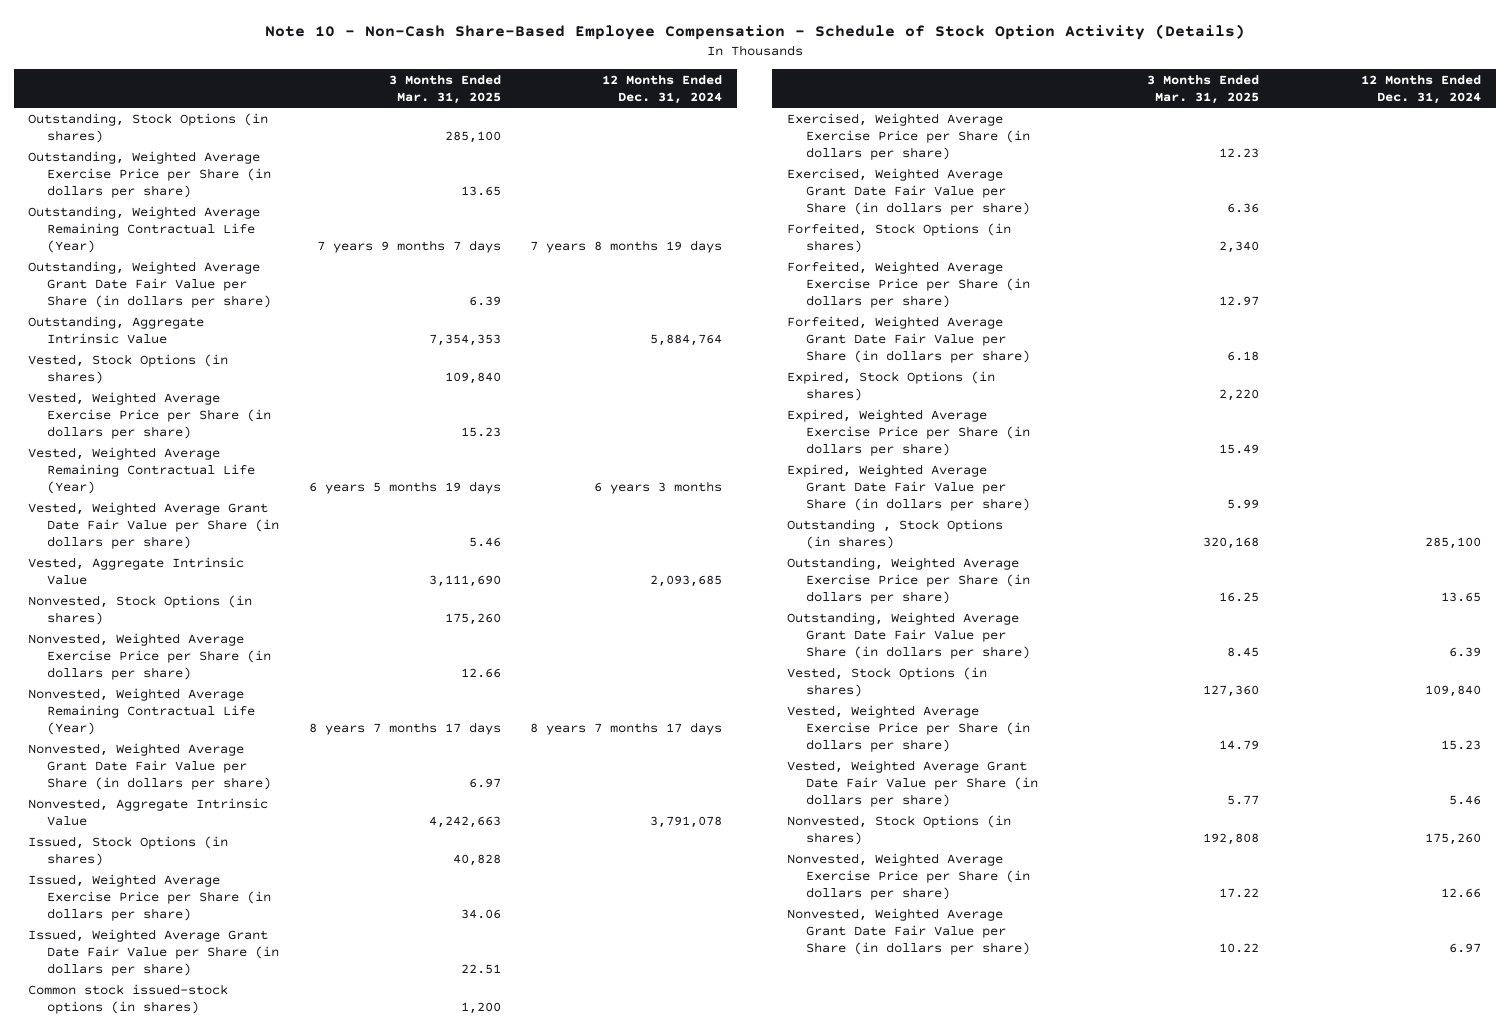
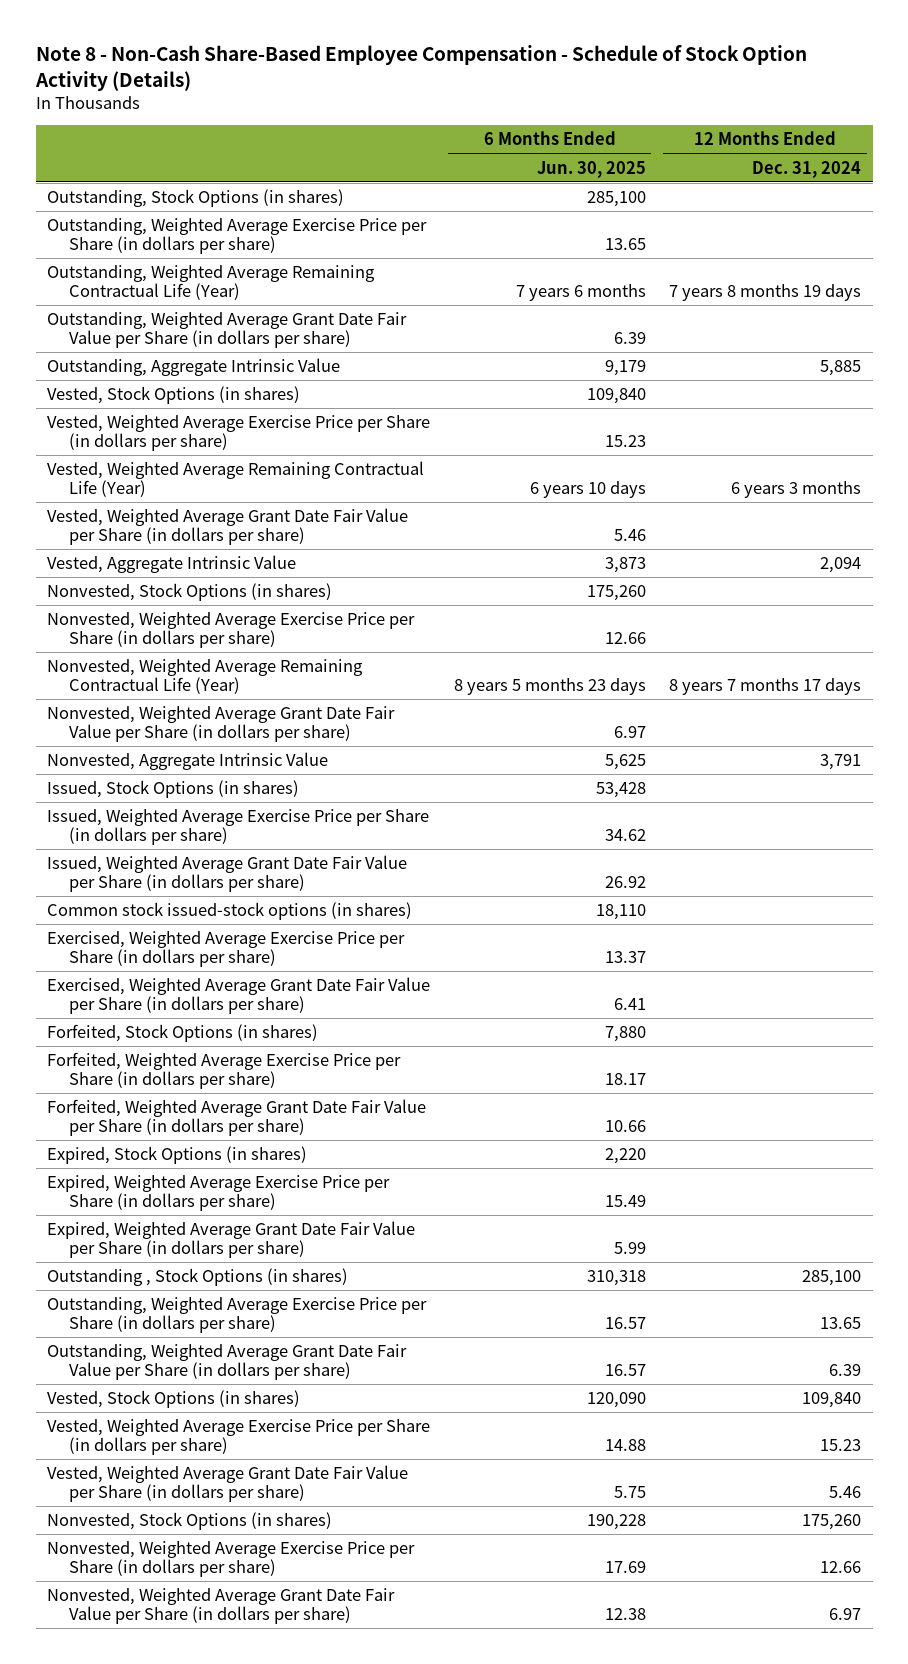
- Note 10 - Non-Cash Share-Based Employee Compensation - Schedule of Stock Option Activity (Details)
+ Note 8 - Non-Cash Share-Based Employee Compensation - Schedule of Stock Option Activity (Details)
- | 3 Months Ended Mar. 31, 2025 | 12 Months Ended Dec. 31, 2024
+ | 6 Months Ended Jun. 30, 2025 | 12 Months Ended Dec. 31, 2024
- Outstanding, Aggregate Intrinsic Value | 7,354,353 | 5,884,764
+ Outstanding, Aggregate Intrinsic Value | 9,179 | 5,885
- Vested, Aggregate Intrinsic Value | 3,111,690 | 2,093,685
+ Vested, Aggregate Intrinsic Value | 3,873 | 2,094
- Nonvested, Aggregate Intrinsic Value | 4,242,663 | 3,791,078
+ Nonvested, Aggregate Intrinsic Value | 5,625 | 3,791

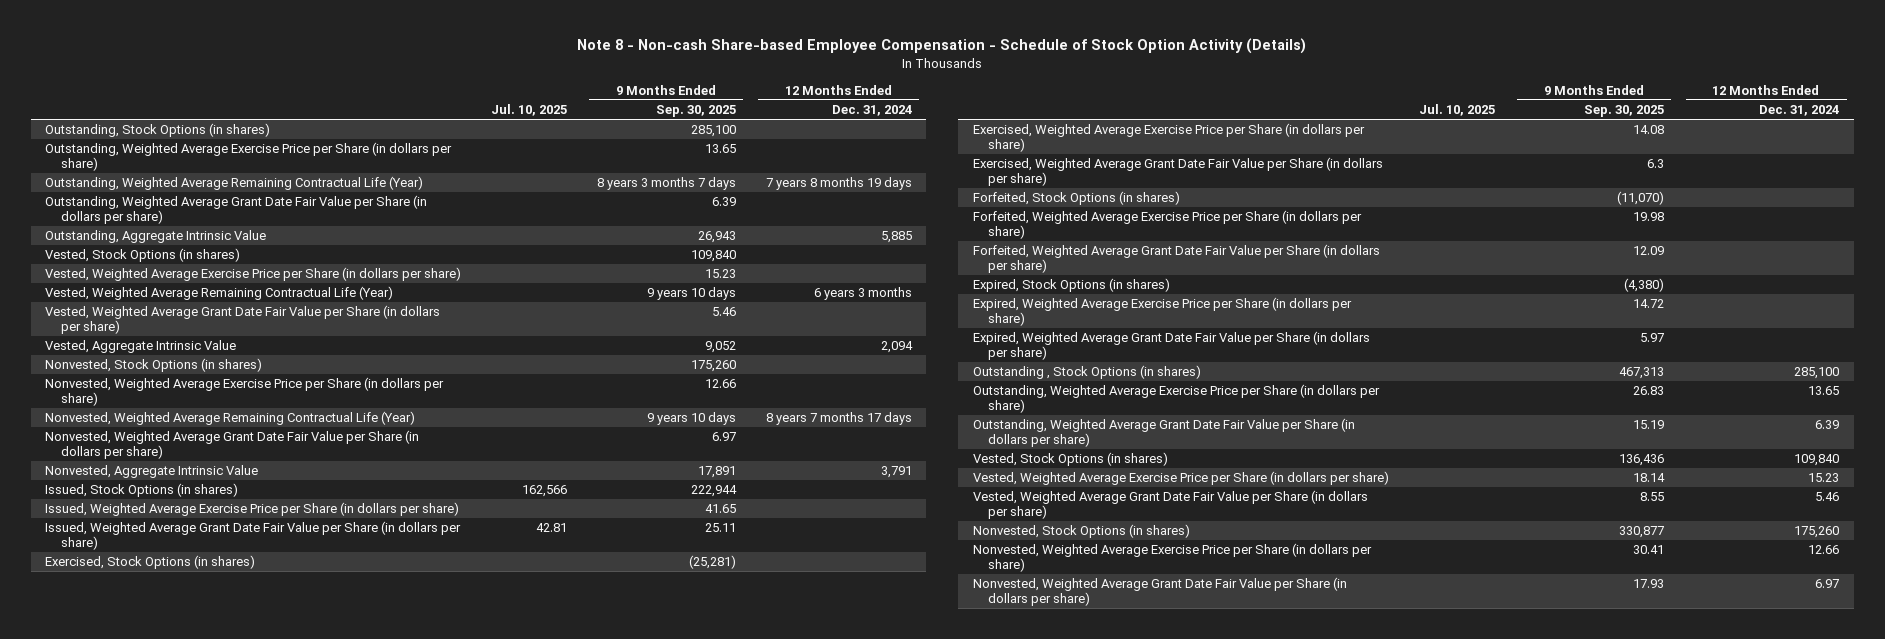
- Note 8 - Non-Cash Share-Based Employee Compensation - Schedule of Stock Option Activity (Details)
+ Note 8 - Non-cash Share-based Employee Compensation - Schedule of Stock Option Activity (Details)
- | 6 Months Ended Jun. 30, 2025 | 12 Months Ended Dec. 31, 2024
+ | Jul. 10, 2025 | 9 Months Ended Sep. 30, 2025 | 12 Months Ended Dec. 31, 2024
- Common stock issued-stock options (in shares) | 18,110 |
+ Exercised, Stock Options (in shares) | | (25,281) |

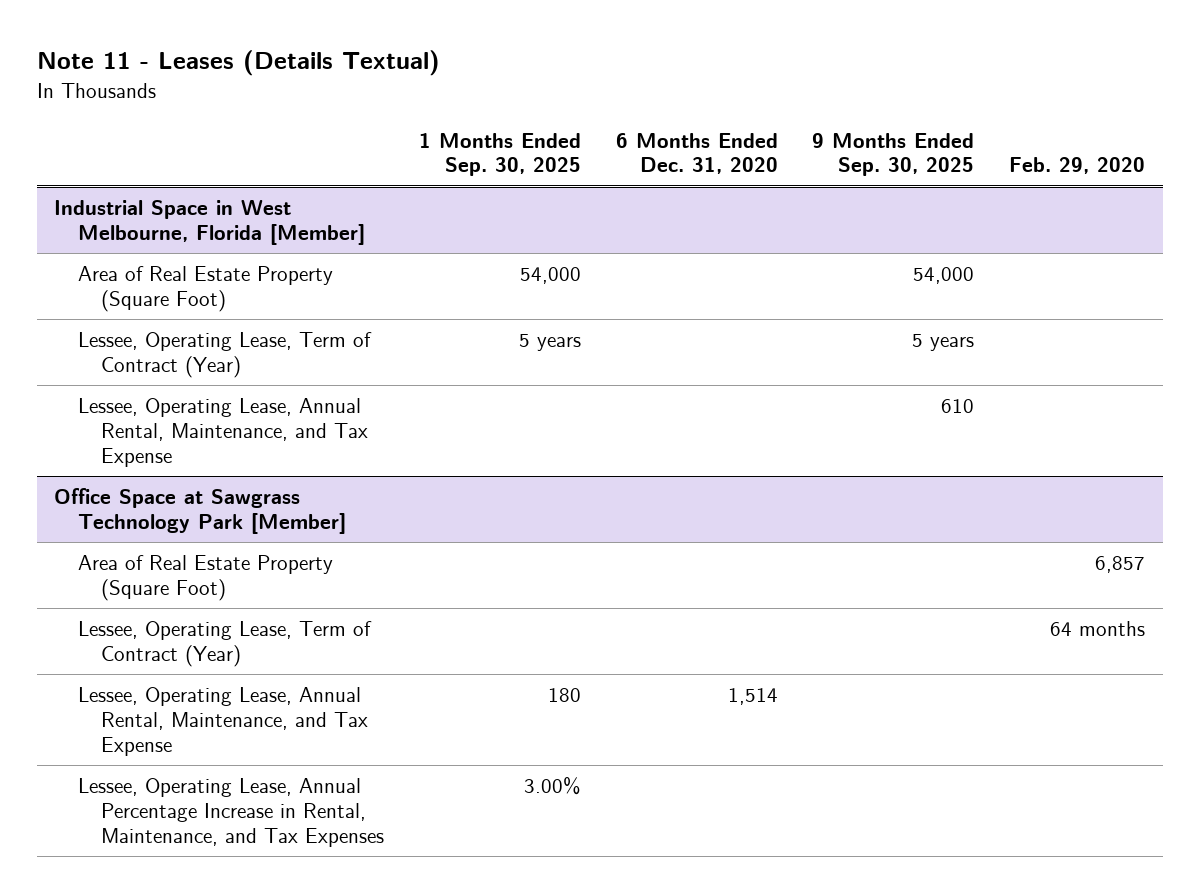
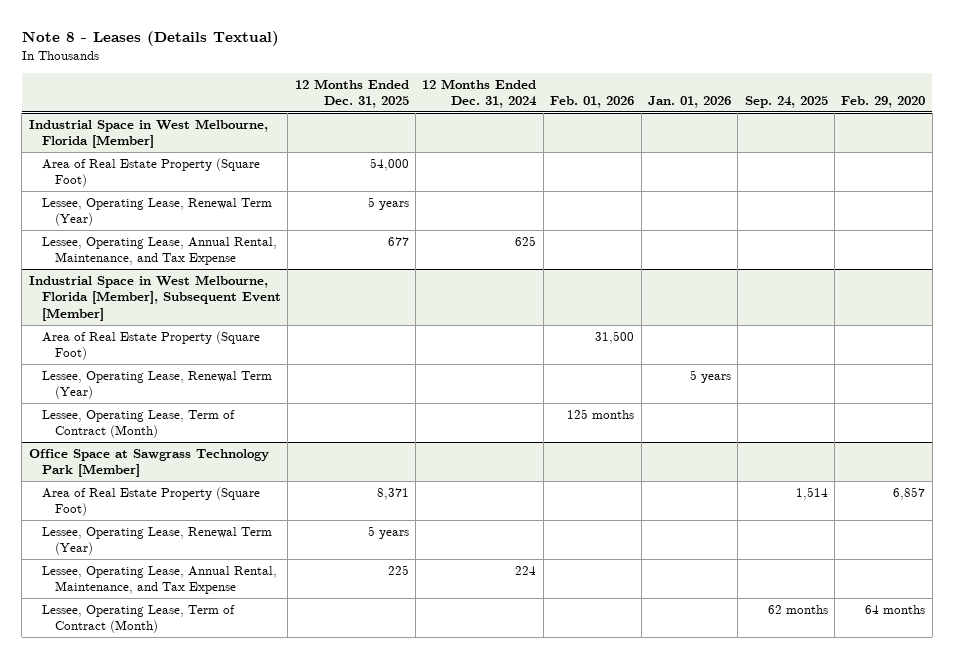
- Note 11 - Leases (Details Textual)
+ Note 8 - Leases (Details Textual)
- | 1 Months Ended Sep. 30, 2025 | 6 Months Ended Dec. 31, 2020 | 9 Months Ended Sep. 30, 2025 | Feb. 29, 2020
+ | 12 Months Ended Dec. 31, 2025 | 12 Months Ended Dec. 31, 2024 | Feb. 01, 2026 | Jan. 01, 2026 | Sep. 24, 2025 | Feb. 29, 2020
@ Industrial Space in West Melbourne, Florida [Member]
- Lessee, Operating Lease, Term of Contract (Year) | 5 years | | 5 years |
+ Lessee, Operating Lease, Renewal Term (Year) | 5 years | | | | |
+ Industrial Space in West Melbourne, Florida [Member], Subsequent Event [Member]
+ Area of Real Estate Property (Square Foot) | | | 31,500 | | |
+ Lessee, Operating Lease, Renewal Term (Year) | | | | 5 years | |
+ Lessee, Operating Lease, Term of Contract (Month) | | | 125 months | | |
@ Office Space at Sawgrass Technology Park [Member]
- Lessee, Operating Lease, Term of Contract (Year) | | | | 64 months
+ Lessee, Operating Lease, Renewal Term (Year) | 5 years | | | | |
- Lessee, Operating Lease, Annual Percentage Increase in Rental, Maintenance, and Tax Expenses | 3.00% | | |
+ Lessee, Operating Lease, Term of Contract (Month) | | | | | 62 months | 64 months

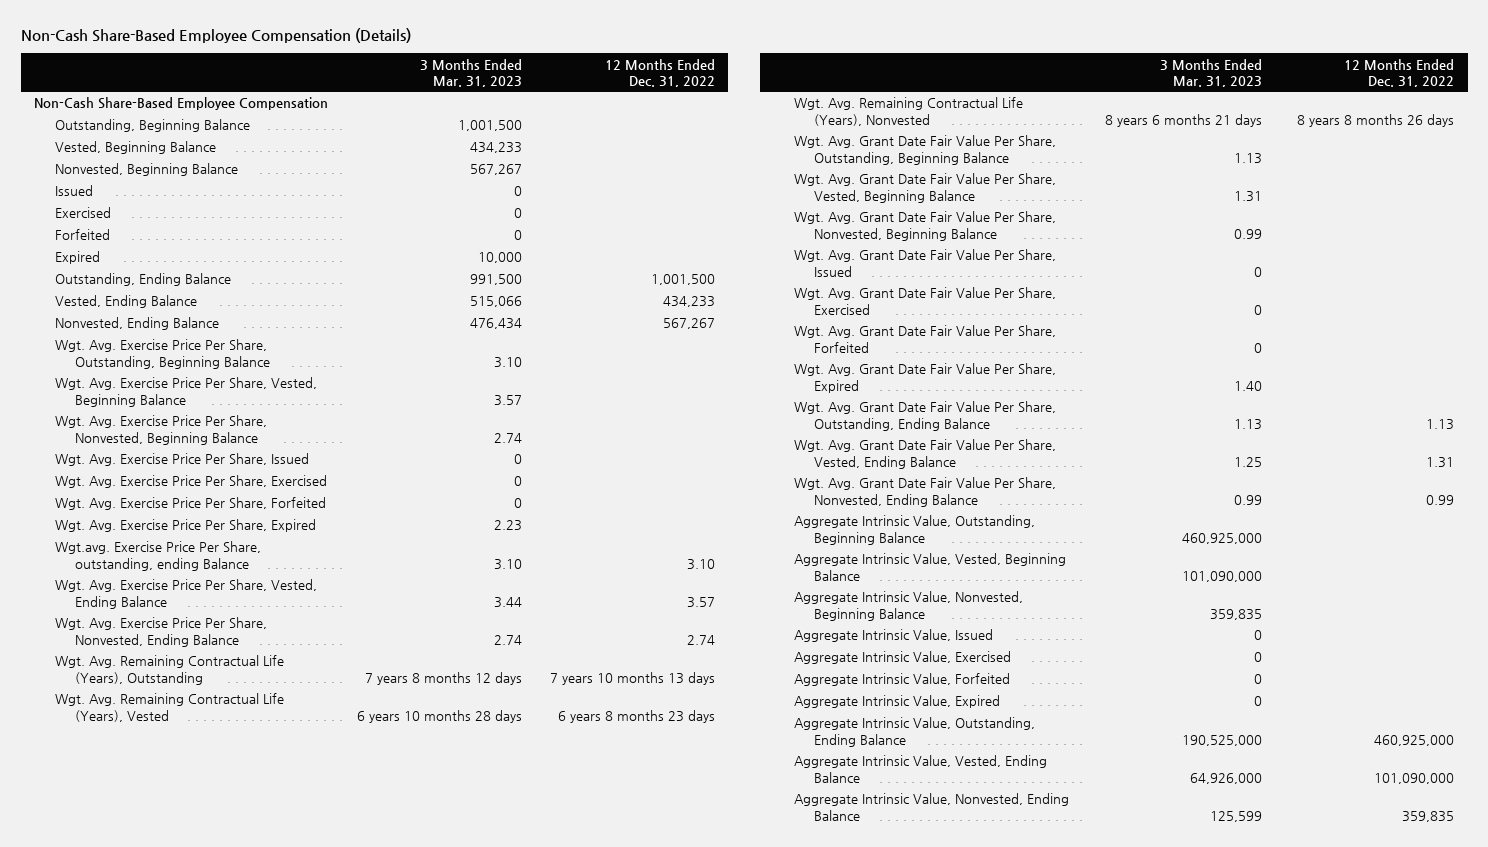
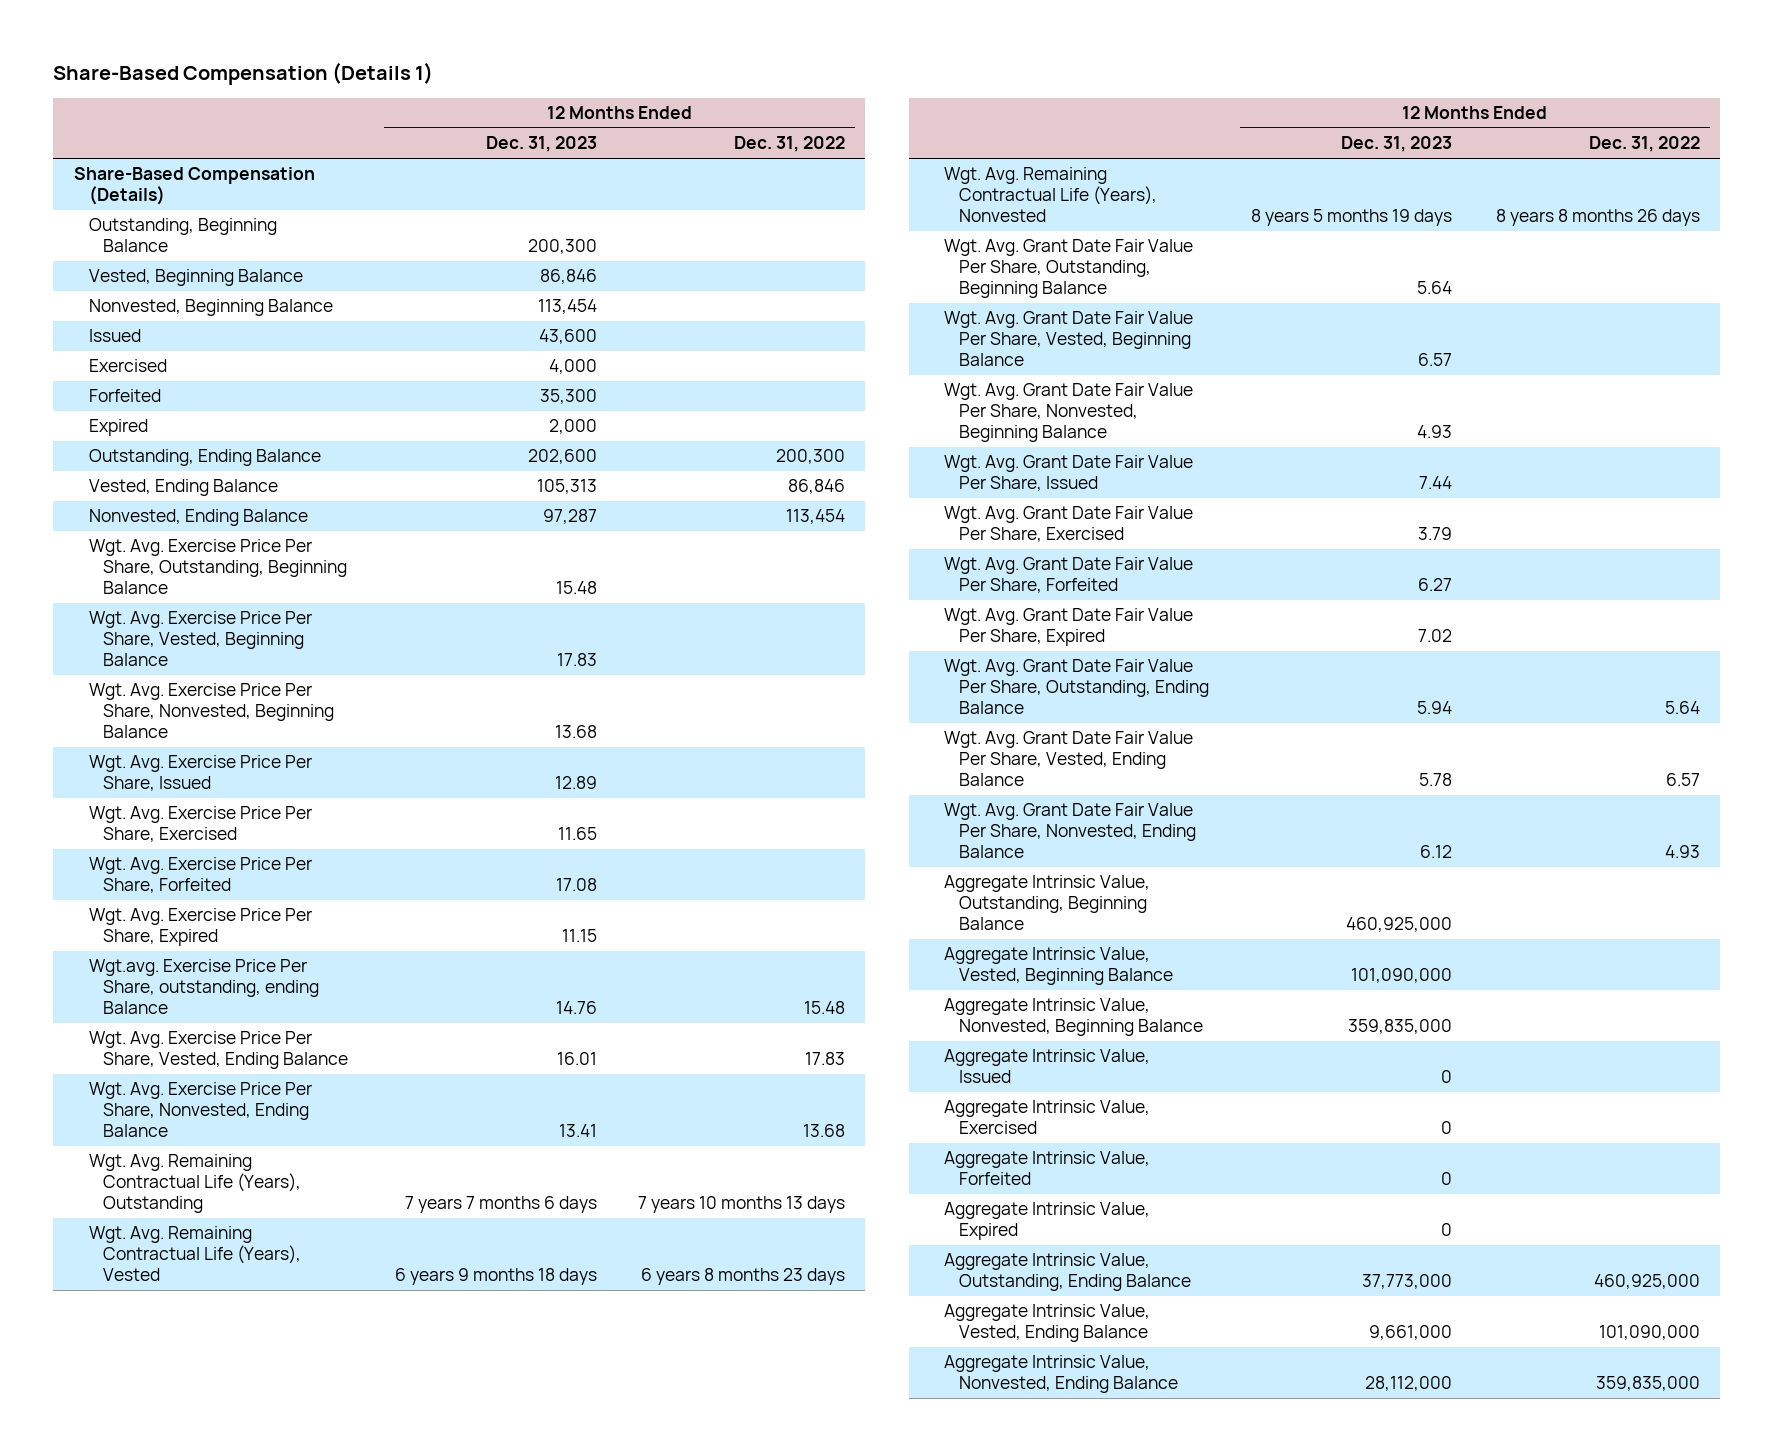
- Non-Cash Share-Based Employee Compensation (Details)
+ Share-Based Compensation (Details 1)
- | 3 Months Ended Mar. 31, 2023 | 12 Months Ended Dec. 31, 2022
+ | 12 Months Ended Dec. 31, 2023 | 12 Months Ended Dec. 31, 2022
- Non-Cash Share-Based Employee Compensation
+ Share-Based Compensation (Details)
- Outstanding, Ending Balance | 991,500 | 1,001,500
- Vested, Ending Balance | 515,066 | 434,233
- Nonvested, Ending Balance | 476,434 | 567,267
+ Outstanding, Ending Balance | 202,600 | 200,300
+ Vested, Ending Balance | 105,313 | 86,846
+ Nonvested, Ending Balance | 97,287 | 113,454
- Wgt.avg. Exercise Price Per Share, outstanding, ending Balance | 3.10 | 3.10
- Wgt. Avg. Exercise Price Per Share, Vested, Ending Balance | 3.44 | 3.57
- Wgt. Avg. Exercise Price Per Share, Nonvested, Ending Balance | 2.74 | 2.74
+ Wgt.avg. Exercise Price Per Share, outstanding, ending Balance | 14.76 | 15.48
+ Wgt. Avg. Exercise Price Per Share, Vested, Ending Balance | 16.01 | 17.83
+ Wgt. Avg. Exercise Price Per Share, Nonvested, Ending Balance | 13.41 | 13.68
- Wgt. Avg. Grant Date Fair Value Per Share, Outstanding, Ending Balance | 1.13 | 1.13
- Wgt. Avg. Grant Date Fair Value Per Share, Vested, Ending Balance | 1.25 | 1.31
- Wgt. Avg. Grant Date Fair Value Per Share, Nonvested, Ending Balance | 0.99 | 0.99
+ Wgt. Avg. Grant Date Fair Value Per Share, Outstanding, Ending Balance | 5.94 | 5.64
+ Wgt. Avg. Grant Date Fair Value Per Share, Vested, Ending Balance | 5.78 | 6.57
+ Wgt. Avg. Grant Date Fair Value Per Share, Nonvested, Ending Balance | 6.12 | 4.93
- Aggregate Intrinsic Value, Nonvested, Ending Balance | 125,599 | 359,835
+ Aggregate Intrinsic Value, Nonvested, Ending Balance | 28,112,000 | 359,835,000

